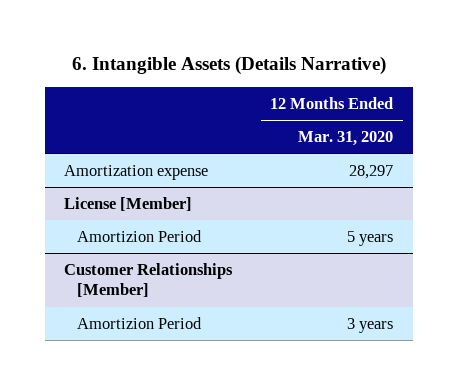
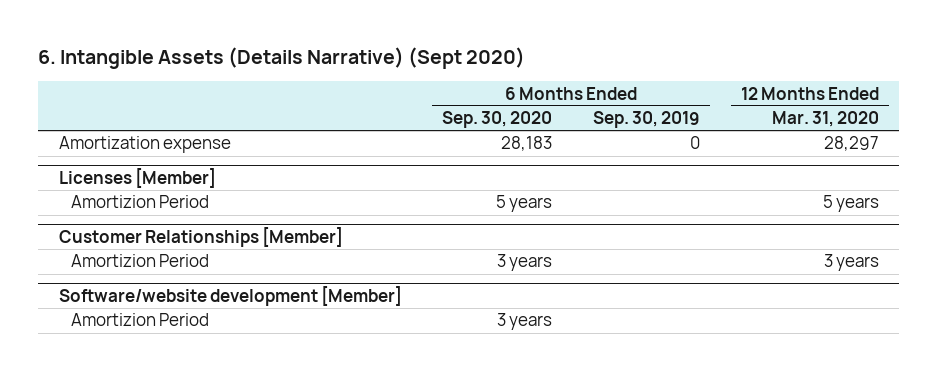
- 6. Intangible Assets (Details Narrative)
+ 6. Intangible Assets (Details Narrative) (Sept 2020)
- | 12 Months Ended Mar. 31, 2020
+ | 6 Months Ended Sep. 30, 2020 | 6 Months Ended Sep. 30, 2019 | 12 Months Ended Mar. 31, 2020
- License [Member]
+ Licenses [Member]
+ Software/website development [Member]
+ Amortizion Period | 3 years | |

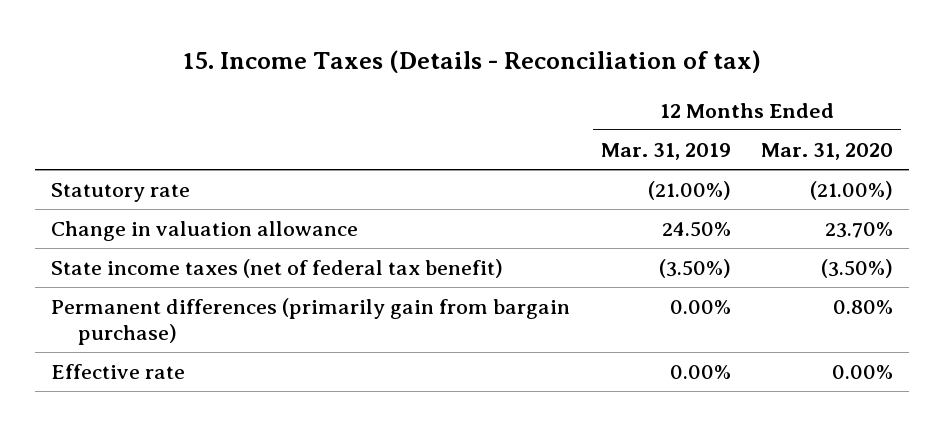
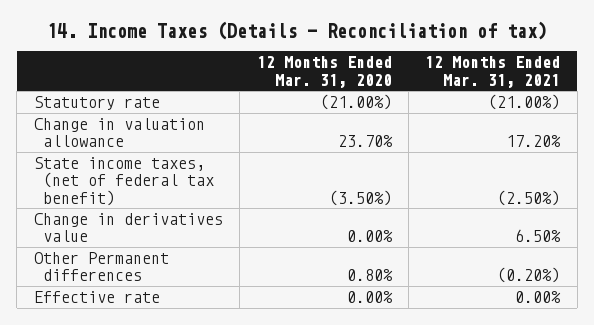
- 15. Income Taxes (Details - Reconciliation of tax)
+ 14. Income Taxes (Details - Reconciliation of tax)
- | 12 Months Ended Mar. 31, 2019 | 12 Months Ended Mar. 31, 2020
+ | 12 Months Ended Mar. 31, 2020 | 12 Months Ended Mar. 31, 2021
- State income taxes (net of federal tax benefit) | (3.50%) | (3.50%)
- Permanent differences (primarily gain from bargain purchase) | 0.00% | 0.80%
+ State income taxes, (net of federal tax benefit) | (3.50%) | (2.50%)
+ Change in derivatives value | 0.00% | 6.50%
+ Other Permanent differences | 0.80% | (0.20%)

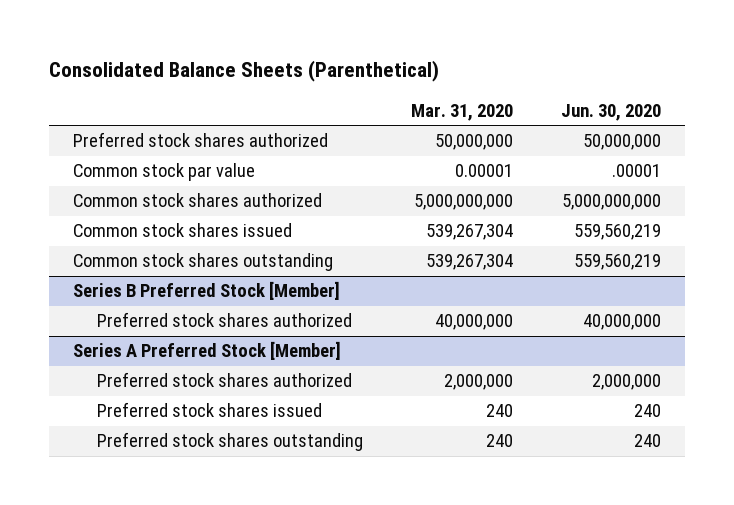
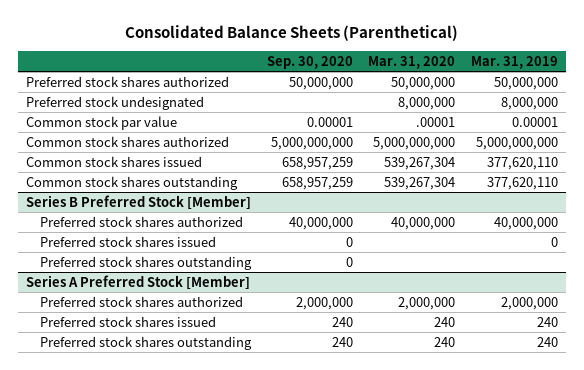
- | Mar. 31, 2020 | Jun. 30, 2020
+ | Sep. 30, 2020 | Mar. 31, 2020 | Mar. 31, 2019
- Common stock par value | 0.00001 | .00001
+ Preferred stock undesignated | | 8,000,000 | 8,000,000
+ Common stock par value | 0.00001 | .00001 | 0.00001
@ Series B Preferred Stock [Member]
+ Preferred stock shares issued | 0 | | 0
+ Preferred stock shares outstanding | 0 | |

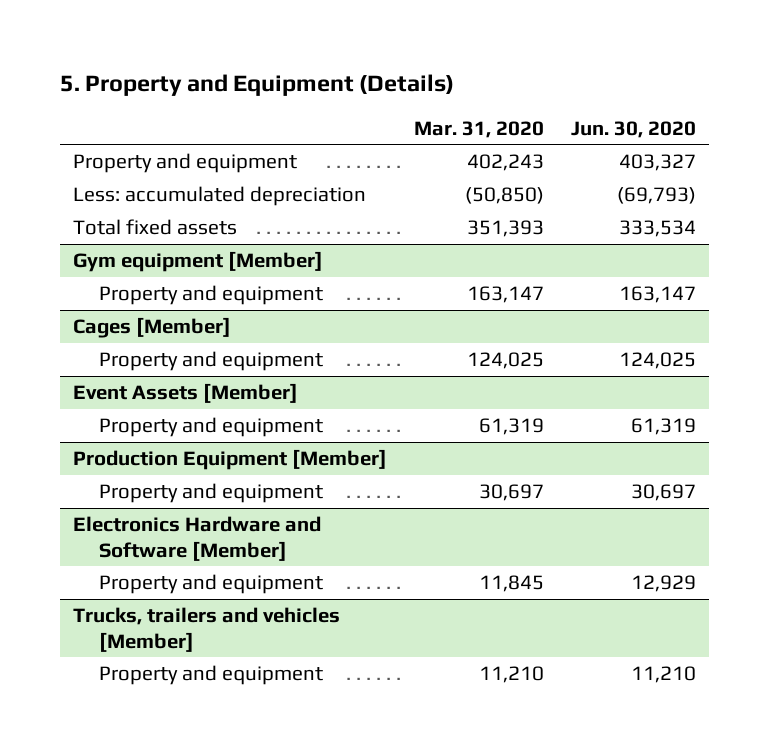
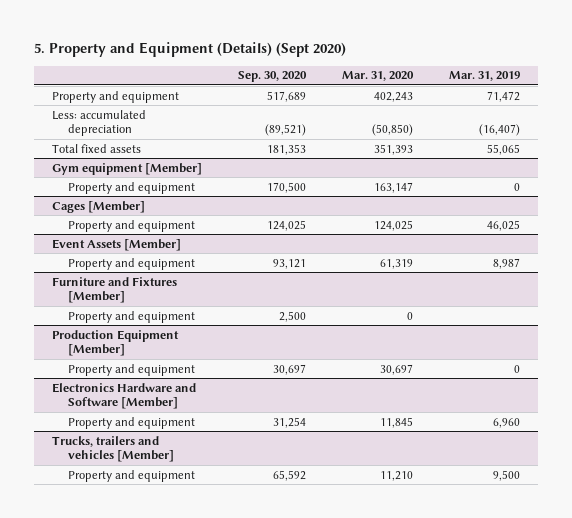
- 5. Property and Equipment (Details)
+ 5. Property and Equipment (Details) (Sept 2020)
- | Mar. 31, 2020 | Jun. 30, 2020
+ | Sep. 30, 2020 | Mar. 31, 2020 | Mar. 31, 2019
+ Furniture and Fixtures [Member]
+ Property and equipment | 2,500 | 0 |

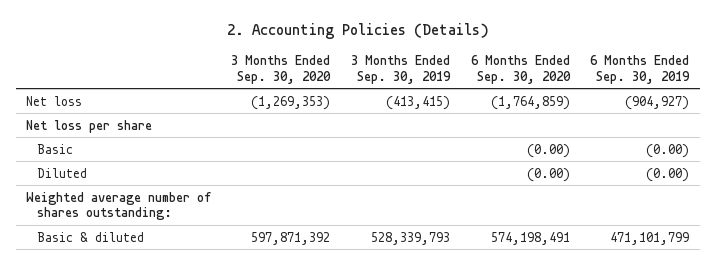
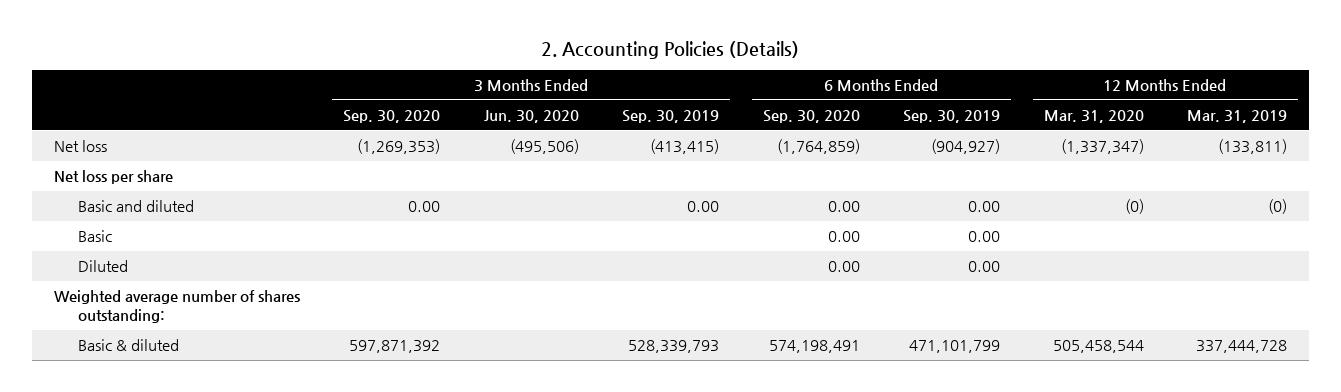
- | 3 Months Ended Sep. 30, 2020 | 3 Months Ended Sep. 30, 2019 | 6 Months Ended Sep. 30, 2020 | 6 Months Ended Sep. 30, 2019
+ | 3 Months Ended Sep. 30, 2020 | 3 Months Ended Jun. 30, 2020 | 3 Months Ended Sep. 30, 2019 | 6 Months Ended Sep. 30, 2020 | 6 Months Ended Sep. 30, 2019 | 12 Months Ended Mar. 31, 2020 | 12 Months Ended Mar. 31, 2019
- Basic | | | (0.00) | (0.00)
- Diluted | | | (0.00) | (0.00)
+ Basic and diluted | 0.00 | | 0.00 | 0.00 | 0.00 | (0) | (0)
+ Basic | | | | 0.00 | 0.00 | |
+ Diluted | | | | 0.00 | 0.00 | |

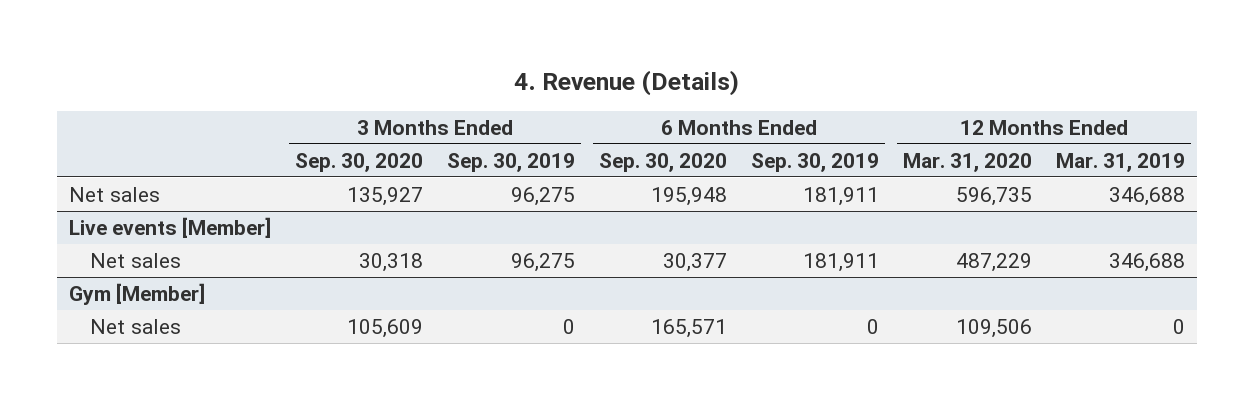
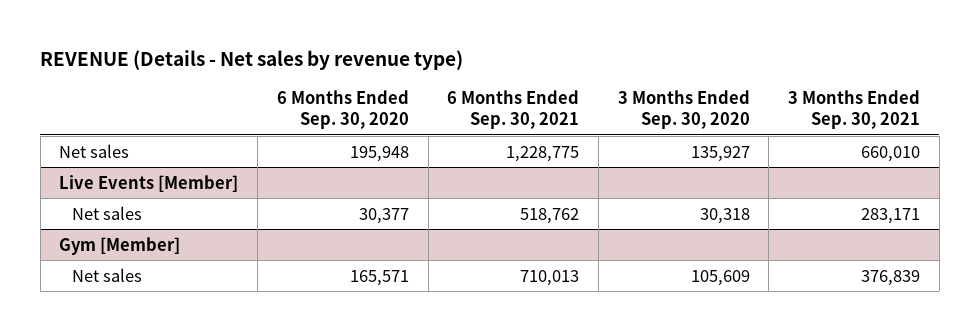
- 4. Revenue (Details)
+ REVENUE (Details - Net sales by revenue type)
- | 3 Months Ended Sep. 30, 2020 | 3 Months Ended Sep. 30, 2019 | 6 Months Ended Sep. 30, 2020 | 6 Months Ended Sep. 30, 2019 | 12 Months Ended Mar. 31, 2020 | 12 Months Ended Mar. 31, 2019
+ | 6 Months Ended Sep. 30, 2020 | 6 Months Ended Sep. 30, 2021 | 3 Months Ended Sep. 30, 2020 | 3 Months Ended Sep. 30, 2021
- Live events [Member]
+ Live Events [Member]

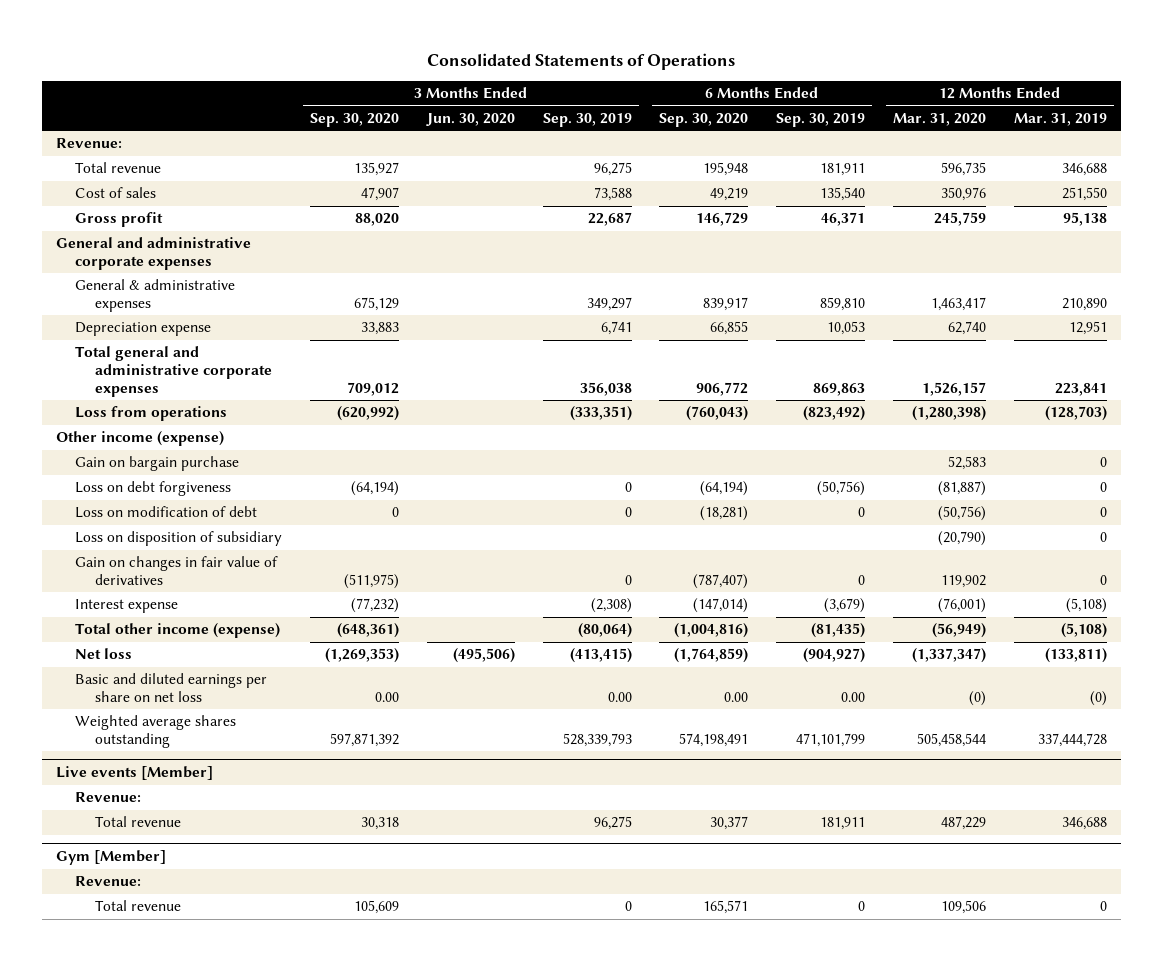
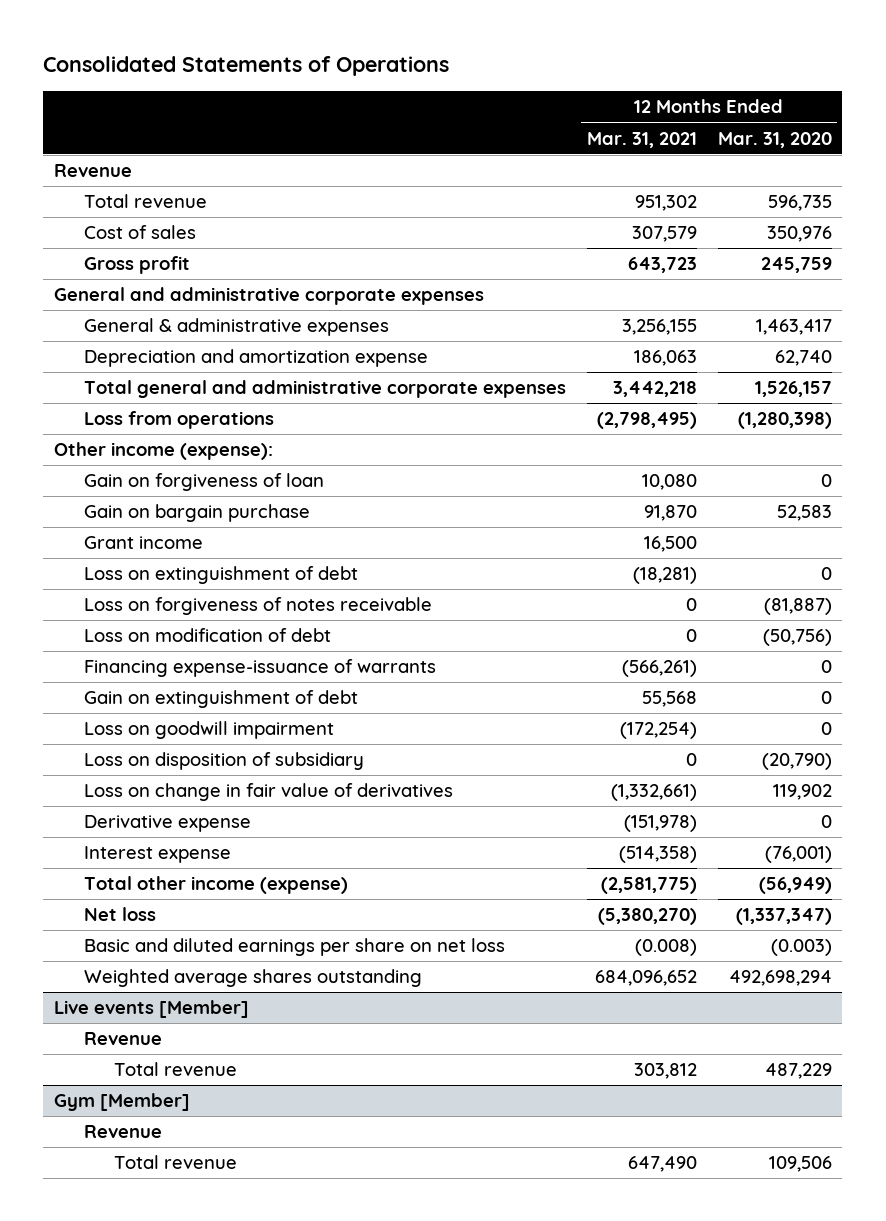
- | 3 Months Ended Sep. 30, 2020 | 3 Months Ended Jun. 30, 2020 | 3 Months Ended Sep. 30, 2019 | 6 Months Ended Sep. 30, 2020 | 6 Months Ended Sep. 30, 2019 | 12 Months Ended Mar. 31, 2020 | 12 Months Ended Mar. 31, 2019
+ | 12 Months Ended Mar. 31, 2021 | 12 Months Ended Mar. 31, 2020
- Revenue:
+ Revenue
- Depreciation expense | 33,883 | | 6,741 | 66,855 | 10,053 | 62,740 | 12,951
+ Depreciation and amortization expense | 186,063 | 62,740
- Other income (expense)
+ Other income (expense):
+ Gain on forgiveness of loan | 10,080 | 0
- Loss on debt forgiveness | (64,194) | | 0 | (64,194) | (50,756) | (81,887) | 0
+ Grant income | 16,500 |
+ Loss on extinguishment of debt | (18,281) | 0
+ Loss on forgiveness of notes receivable | 0 | (81,887)
+ Financing expense-issuance of warrants | (566,261) | 0
+ Gain on extinguishment of debt | 55,568 | 0
+ Loss on goodwill impairment | (172,254) | 0
- Gain on changes in fair value of derivatives | (511,975) | | 0 | (787,407) | 0 | 119,902 | 0
+ Loss on change in fair value of derivatives | (1,332,661) | 119,902
+ Derivative expense | (151,978) | 0
- Basic and diluted earnings per share on net loss | 0.00 | | 0.00 | 0.00 | 0.00 | (0) | (0)
- Weighted average shares outstanding | 597,871,392 | | 528,339,793 | 574,198,491 | 471,101,799 | 505,458,544 | 337,444,728
+ Basic and diluted earnings per share on net loss | (0.008) | (0.003)
+ Weighted average shares outstanding | 684,096,652 | 492,698,294
@ Live events [Member]
- Revenue:
+ Revenue
@ Gym [Member]
- Revenue:
+ Revenue

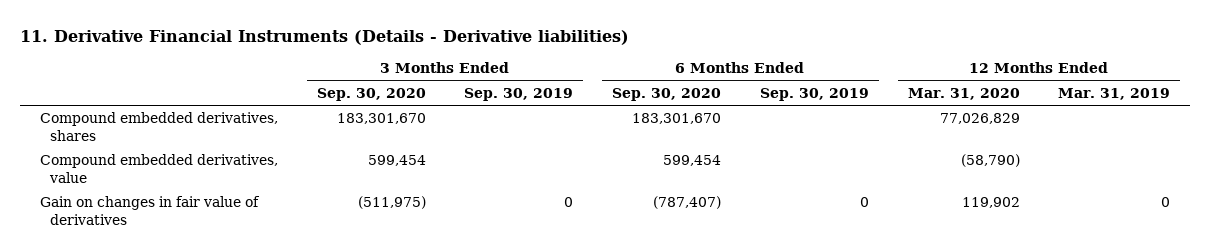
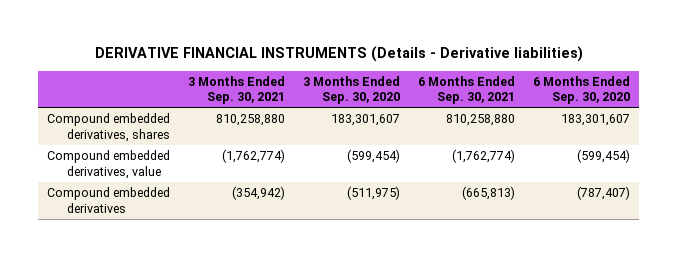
- 11. Derivative Financial Instruments (Details - Derivative liabilities)
+ DERIVATIVE FINANCIAL INSTRUMENTS (Details - Derivative liabilities)
- | 3 Months Ended Sep. 30, 2020 | 3 Months Ended Sep. 30, 2019 | 6 Months Ended Sep. 30, 2020 | 6 Months Ended Sep. 30, 2019 | 12 Months Ended Mar. 31, 2020 | 12 Months Ended Mar. 31, 2019
+ | 3 Months Ended Sep. 30, 2021 | 3 Months Ended Sep. 30, 2020 | 6 Months Ended Sep. 30, 2021 | 6 Months Ended Sep. 30, 2020
- Compound embedded derivatives, shares | 183,301,670 | | 183,301,670 | | 77,026,829 |
- Compound embedded derivatives, value | 599,454 | | 599,454 | | (58,790) |
- Gain on changes in fair value of derivatives | (511,975) | 0 | (787,407) | 0 | 119,902 | 0
+ Compound embedded derivatives, shares | 810,258,880 | 183,301,607 | 810,258,880 | 183,301,607
+ Compound embedded derivatives, value | (1,762,774) | (599,454) | (1,762,774) | (599,454)
+ Compound embedded derivatives | (354,942) | (511,975) | (665,813) | (787,407)

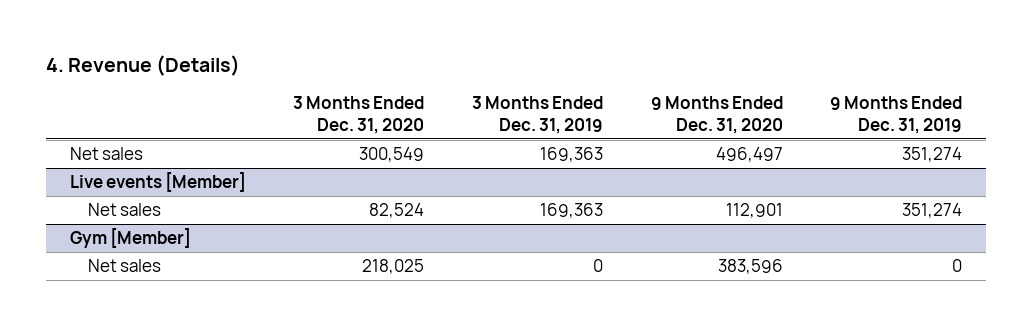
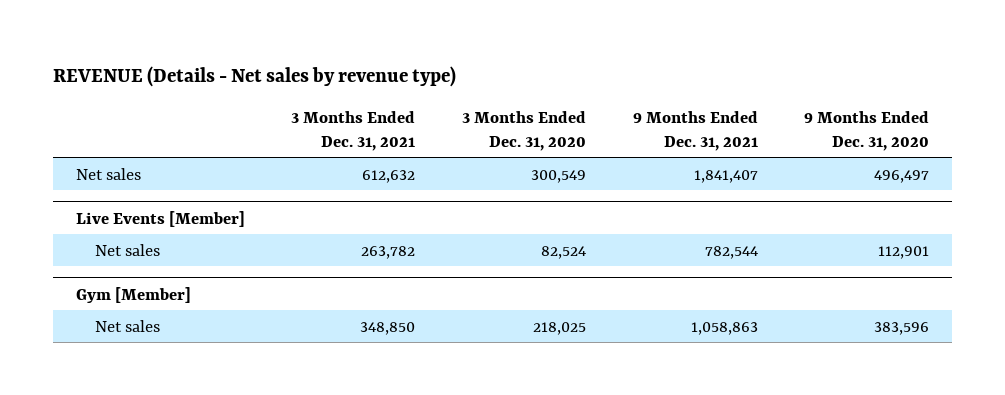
- 4. Revenue (Details)
+ REVENUE (Details - Net sales by revenue type)
- | 3 Months Ended Dec. 31, 2020 | 3 Months Ended Dec. 31, 2019 | 9 Months Ended Dec. 31, 2020 | 9 Months Ended Dec. 31, 2019
+ | 3 Months Ended Dec. 31, 2021 | 3 Months Ended Dec. 31, 2020 | 9 Months Ended Dec. 31, 2021 | 9 Months Ended Dec. 31, 2020
- Live events [Member]
+ Live Events [Member]

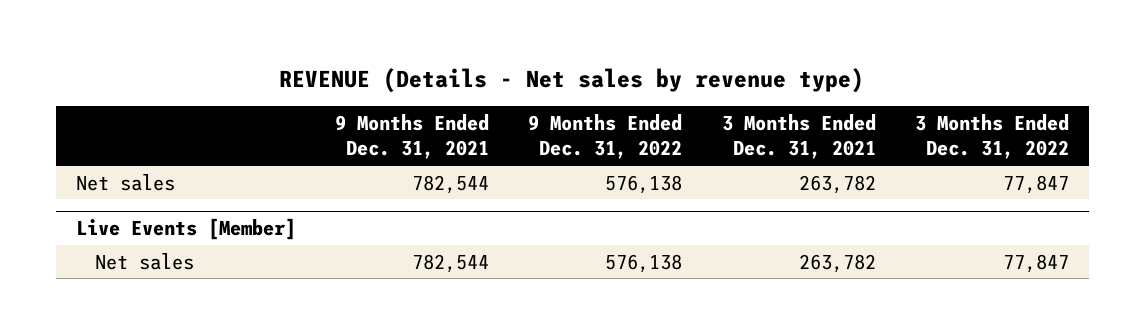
- | 3 Months Ended Dec. 31, 2021 | 3 Months Ended Dec. 31, 2020 | 9 Months Ended Dec. 31, 2021 | 9 Months Ended Dec. 31, 2020
+ | 9 Months Ended Dec. 31, 2021 | 9 Months Ended Dec. 31, 2022 | 3 Months Ended Dec. 31, 2021 | 3 Months Ended Dec. 31, 2022
- Net sales | 612,632 | 300,549 | 1,841,407 | 496,497
+ Net sales | 782,544 | 576,138 | 263,782 | 77,847
- Gym [Member]
- Net sales | 348,850 | 218,025 | 1,058,863 | 383,596

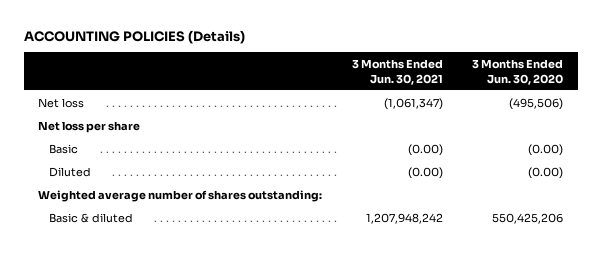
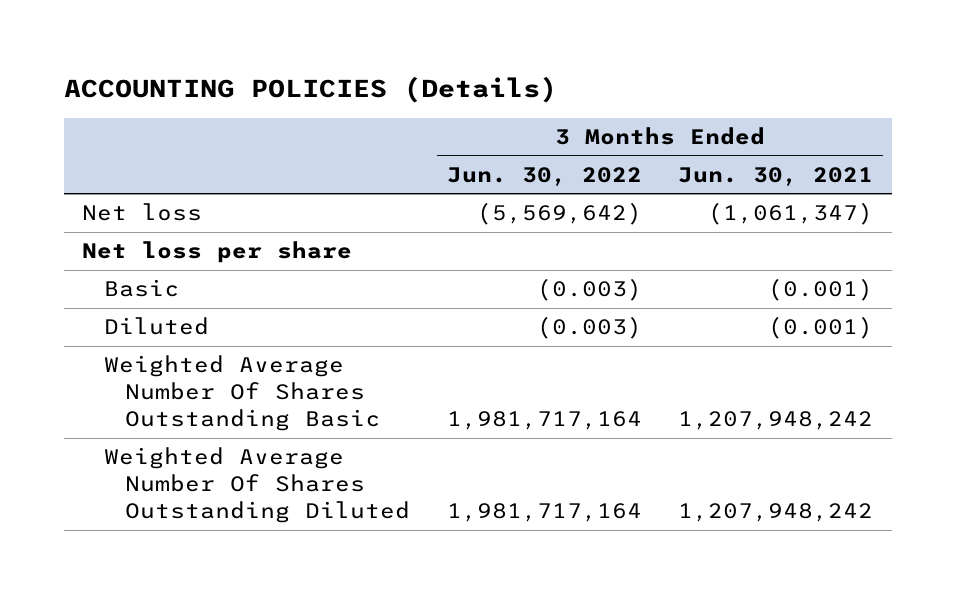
- | 3 Months Ended Jun. 30, 2021 | 3 Months Ended Jun. 30, 2020
+ | 3 Months Ended Jun. 30, 2022 | 3 Months Ended Jun. 30, 2021
- Basic | (0.00) | (0.00)
- Diluted | (0.00) | (0.00)
- Weighted average number of shares outstanding:
- Basic & diluted | 1,207,948,242 | 550,425,206
+ Basic | (0.003) | (0.001)
+ Diluted | (0.003) | (0.001)
+ Weighted Average Number Of Shares Outstanding Basic | 1,981,717,164 | 1,207,948,242
+ Weighted Average Number Of Shares Outstanding Diluted | 1,981,717,164 | 1,207,948,242

